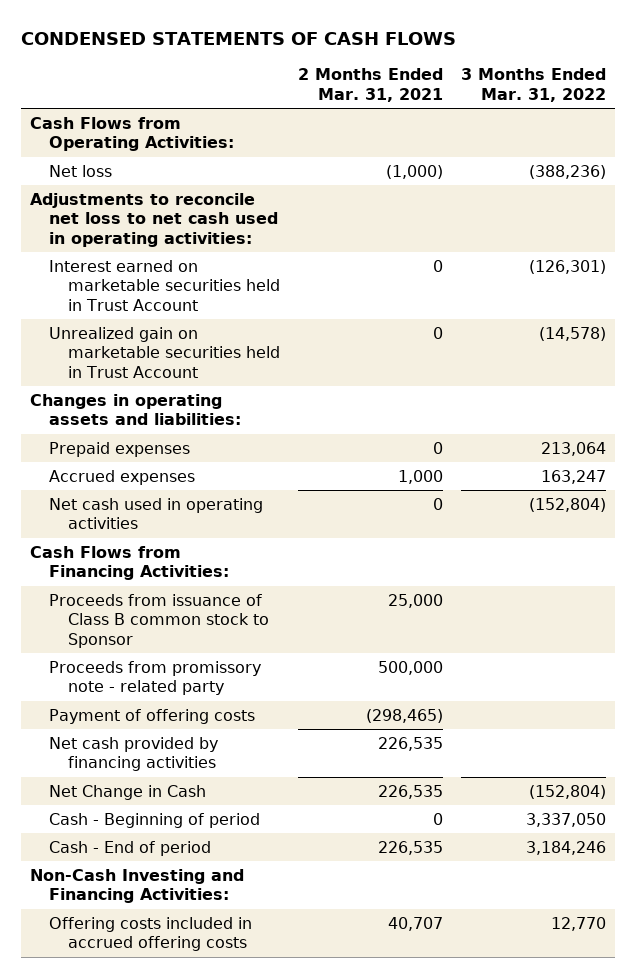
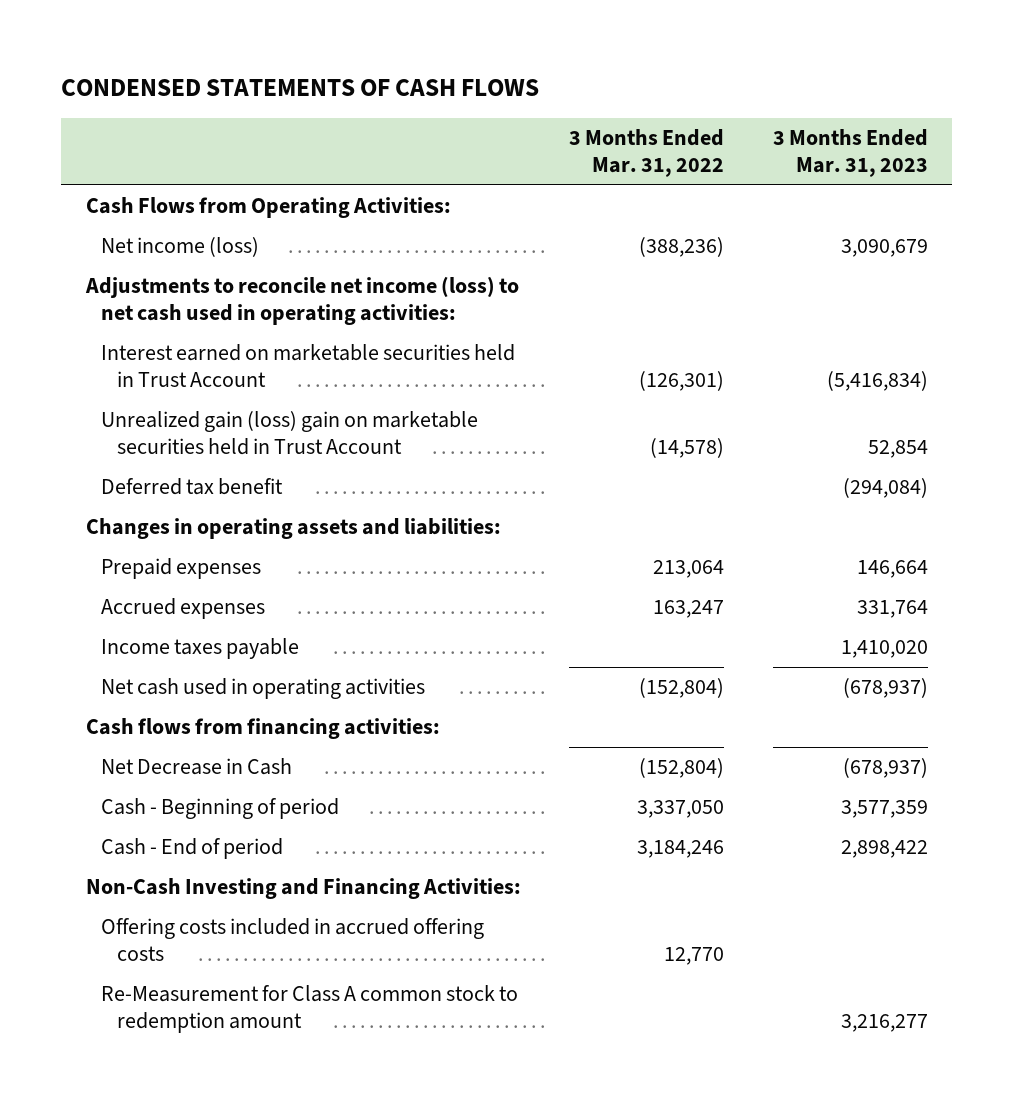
- | 2 Months Ended Mar. 31, 2021 | 3 Months Ended Mar. 31, 2022
+ | 3 Months Ended Mar. 31, 2022 | 3 Months Ended Mar. 31, 2023
- Net loss | (1,000) | (388,236)
- Adjustments to reconcile net loss to net cash used in operating activities:
+ Net income (loss) | (388,236) | 3,090,679
+ Adjustments to reconcile net income (loss) to net cash used in operating activities:
- Unrealized gain on marketable securities held in Trust Account | 0 | (14,578)
+ Unrealized gain (loss) gain on marketable securities held in Trust Account | (14,578) | 52,854
+ Deferred tax benefit | | (294,084)
+ Income taxes payable | | 1,410,020
- Cash Flows from Financing Activities:
- Proceeds from issuance of Class B common stock to Sponsor | 25,000 |
- Proceeds from promissory note - related party | 500,000 |
- Payment of offering costs | (298,465) |
- Net cash provided by financing activities | 226,535 |
- Net Change in Cash | 226,535 | (152,804)
+ Cash flows from financing activities:
+ Net Decrease in Cash | (152,804) | (678,937)
+ Re-Measurement for Class A common stock to redemption amount | | 3,216,277

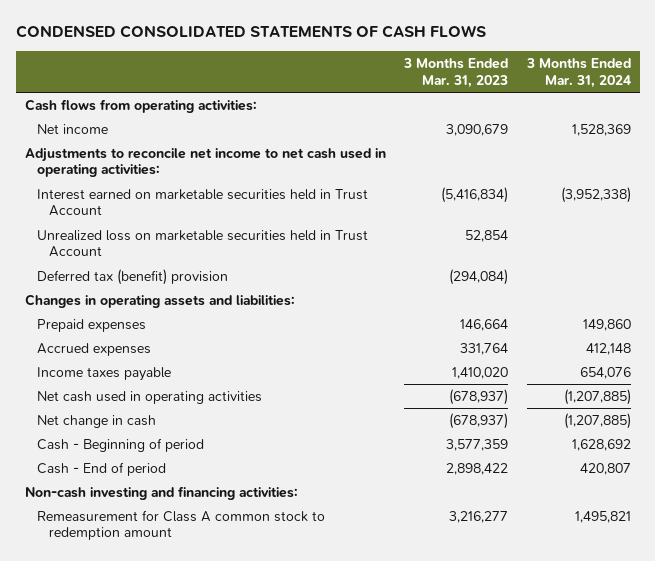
- CONDENSED STATEMENTS OF CASH FLOWS
+ CONDENSED CONSOLIDATED STATEMENTS OF CASH FLOWS
- | 3 Months Ended Mar. 31, 2022 | 3 Months Ended Mar. 31, 2023
+ | 3 Months Ended Mar. 31, 2023 | 3 Months Ended Mar. 31, 2024
- Cash Flows from Operating Activities:
- Net income (loss) | (388,236) | 3,090,679
- Adjustments to reconcile net income (loss) to net cash used in operating activities:
+ Cash flows from operating activities:
+ Net income | 3,090,679 | 1,528,369
+ Adjustments to reconcile net income to net cash used in operating activities:
- Unrealized gain (loss) gain on marketable securities held in Trust Account | (14,578) | 52,854
- Deferred tax benefit | | (294,084)
+ Unrealized loss on marketable securities held in Trust Account | 52,854 |
+ Deferred tax (benefit) provision | (294,084) |
- Cash flows from financing activities:
- Net Decrease in Cash | (152,804) | (678,937)
+ Net change in cash | (678,937) | (1,207,885)
- Non-Cash Investing and Financing Activities:
- Offering costs included in accrued offering costs | 12,770 |
- Re-Measurement for Class A common stock to redemption amount | | 3,216,277
+ Non-cash investing and financing activities:
+ Remeasurement for Class A common stock to redemption amount | 3,216,277 | 1,495,821

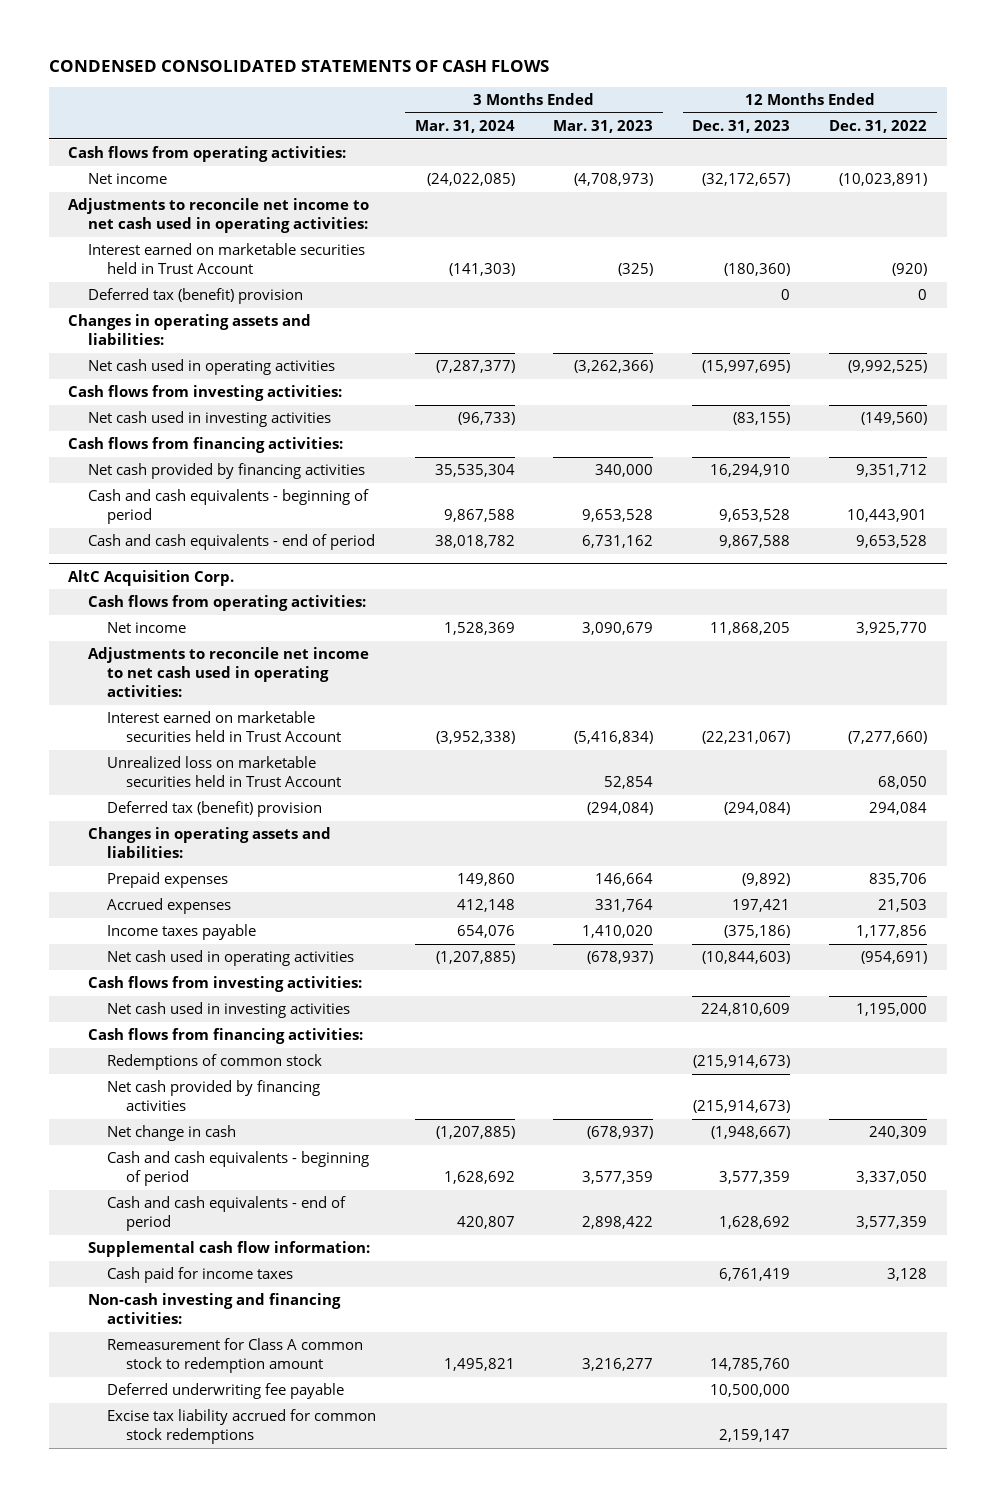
- | 3 Months Ended Mar. 31, 2023 | 3 Months Ended Mar. 31, 2024
+ | 3 Months Ended Mar. 31, 2024 | 3 Months Ended Mar. 31, 2023 | 12 Months Ended Dec. 31, 2023 | 12 Months Ended Dec. 31, 2022
+ Net income | (24,022,085) | (4,708,973) | (32,172,657) | (10,023,891)
+ Adjustments to reconcile net income to net cash used in operating activities:
+ Interest earned on marketable securities held in Trust Account | (141,303) | (325) | (180,360) | (920)
+ Deferred tax (benefit) provision | | | 0 | 0
+ Changes in operating assets and liabilities:
+ Net cash used in operating activities | (7,287,377) | (3,262,366) | (15,997,695) | (9,992,525)
+ Cash flows from investing activities:
+ Net cash used in investing activities | (96,733) | | (83,155) | (149,560)
+ Cash flows from financing activities:
+ Net cash provided by financing activities | 35,535,304 | 340,000 | 16,294,910 | 9,351,712
+ Cash and cash equivalents - beginning of period | 9,867,588 | 9,653,528 | 9,653,528 | 10,443,901
+ Cash and cash equivalents - end of period | 38,018,782 | 6,731,162 | 9,867,588 | 9,653,528
+ AltC Acquisition Corp.
+ Cash flows from operating activities:
+ Cash flows from investing activities:
+ Net cash used in investing activities | | | 224,810,609 | 1,195,000
+ Cash flows from financing activities:
+ Redemptions of common stock | | | (215,914,673) |
+ Net cash provided by financing activities | | | (215,914,673) |
- Cash - Beginning of period | 3,577,359 | 1,628,692
- Cash - End of period | 2,898,422 | 420,807
+ Cash and cash equivalents - beginning of period | 1,628,692 | 3,577,359 | 3,577,359 | 3,337,050
+ Cash and cash equivalents - end of period | 420,807 | 2,898,422 | 1,628,692 | 3,577,359
+ Supplemental cash flow information:
+ Cash paid for income taxes | | | 6,761,419 | 3,128
+ Deferred underwriting fee payable | | | 10,500,000 |
+ Excise tax liability accrued for common stock redemptions | | | 2,159,147 |

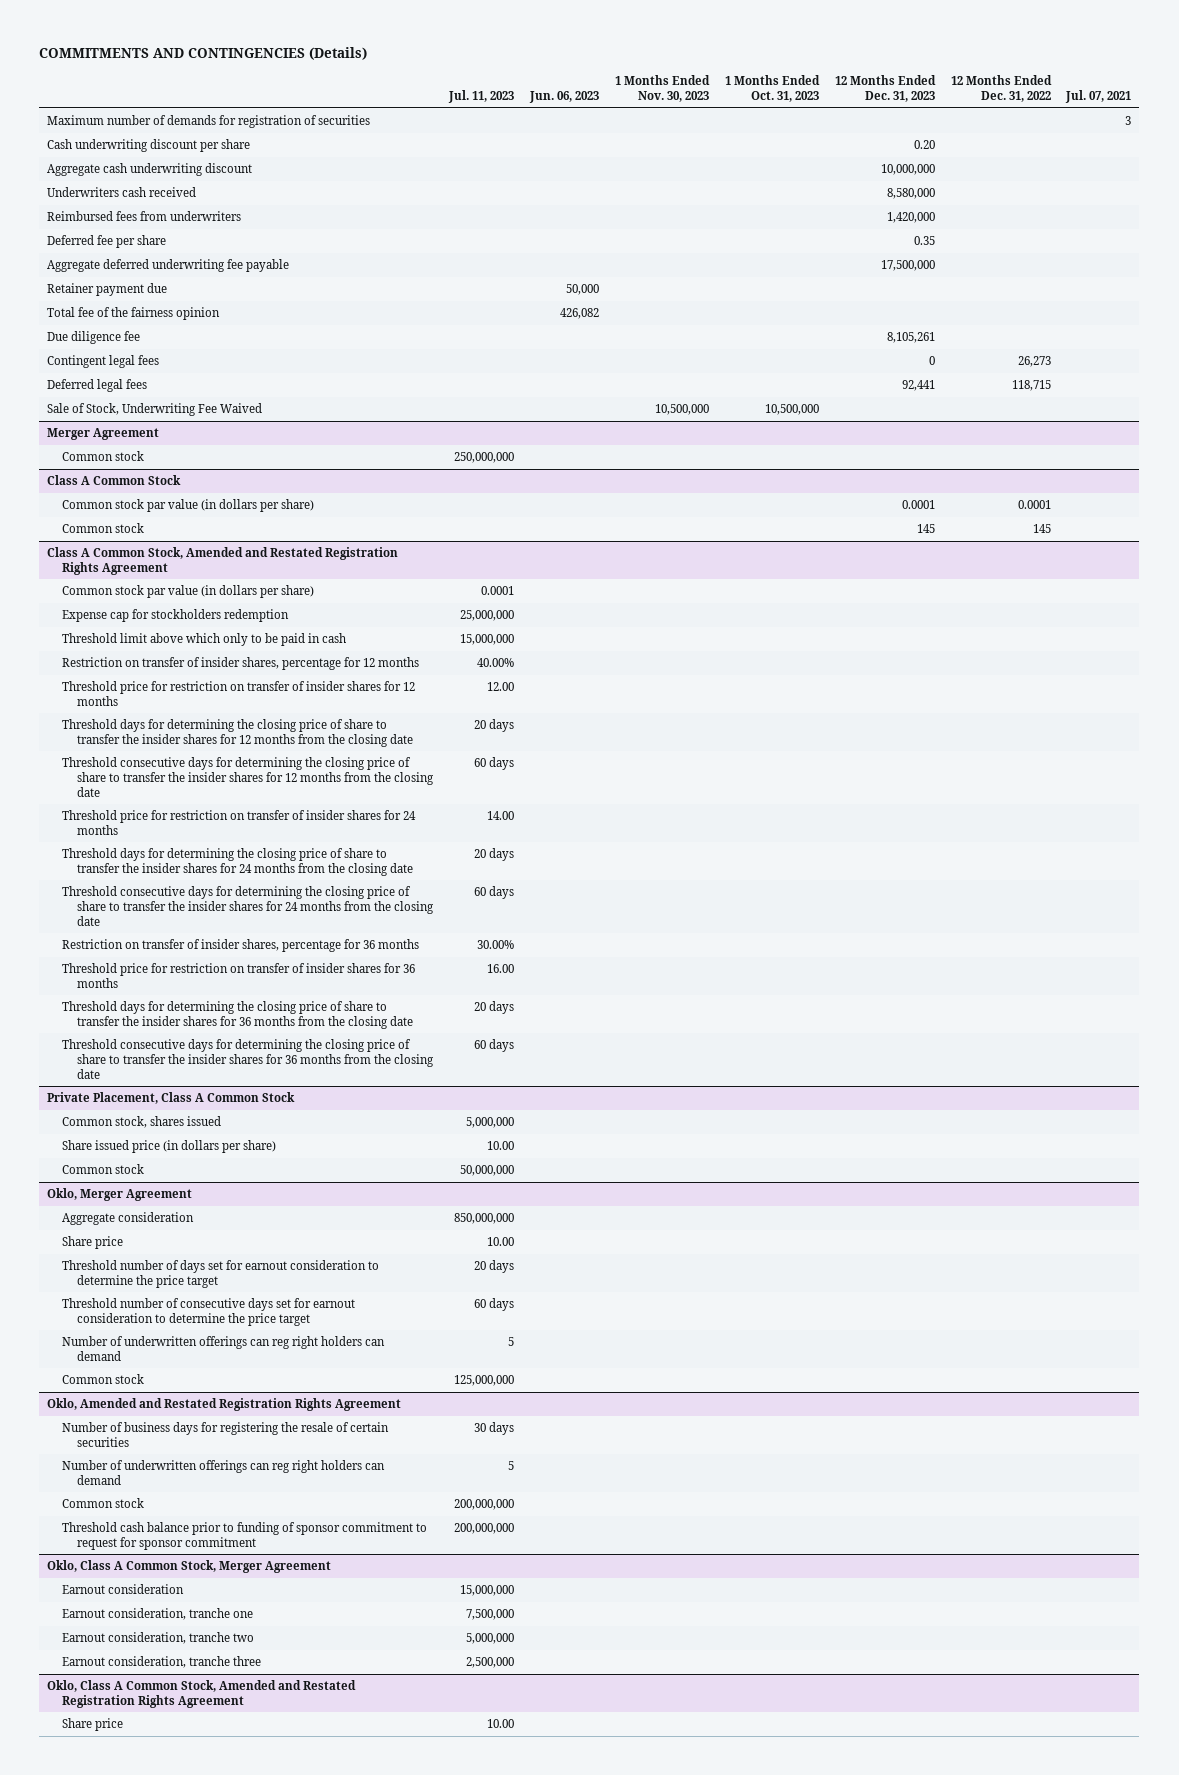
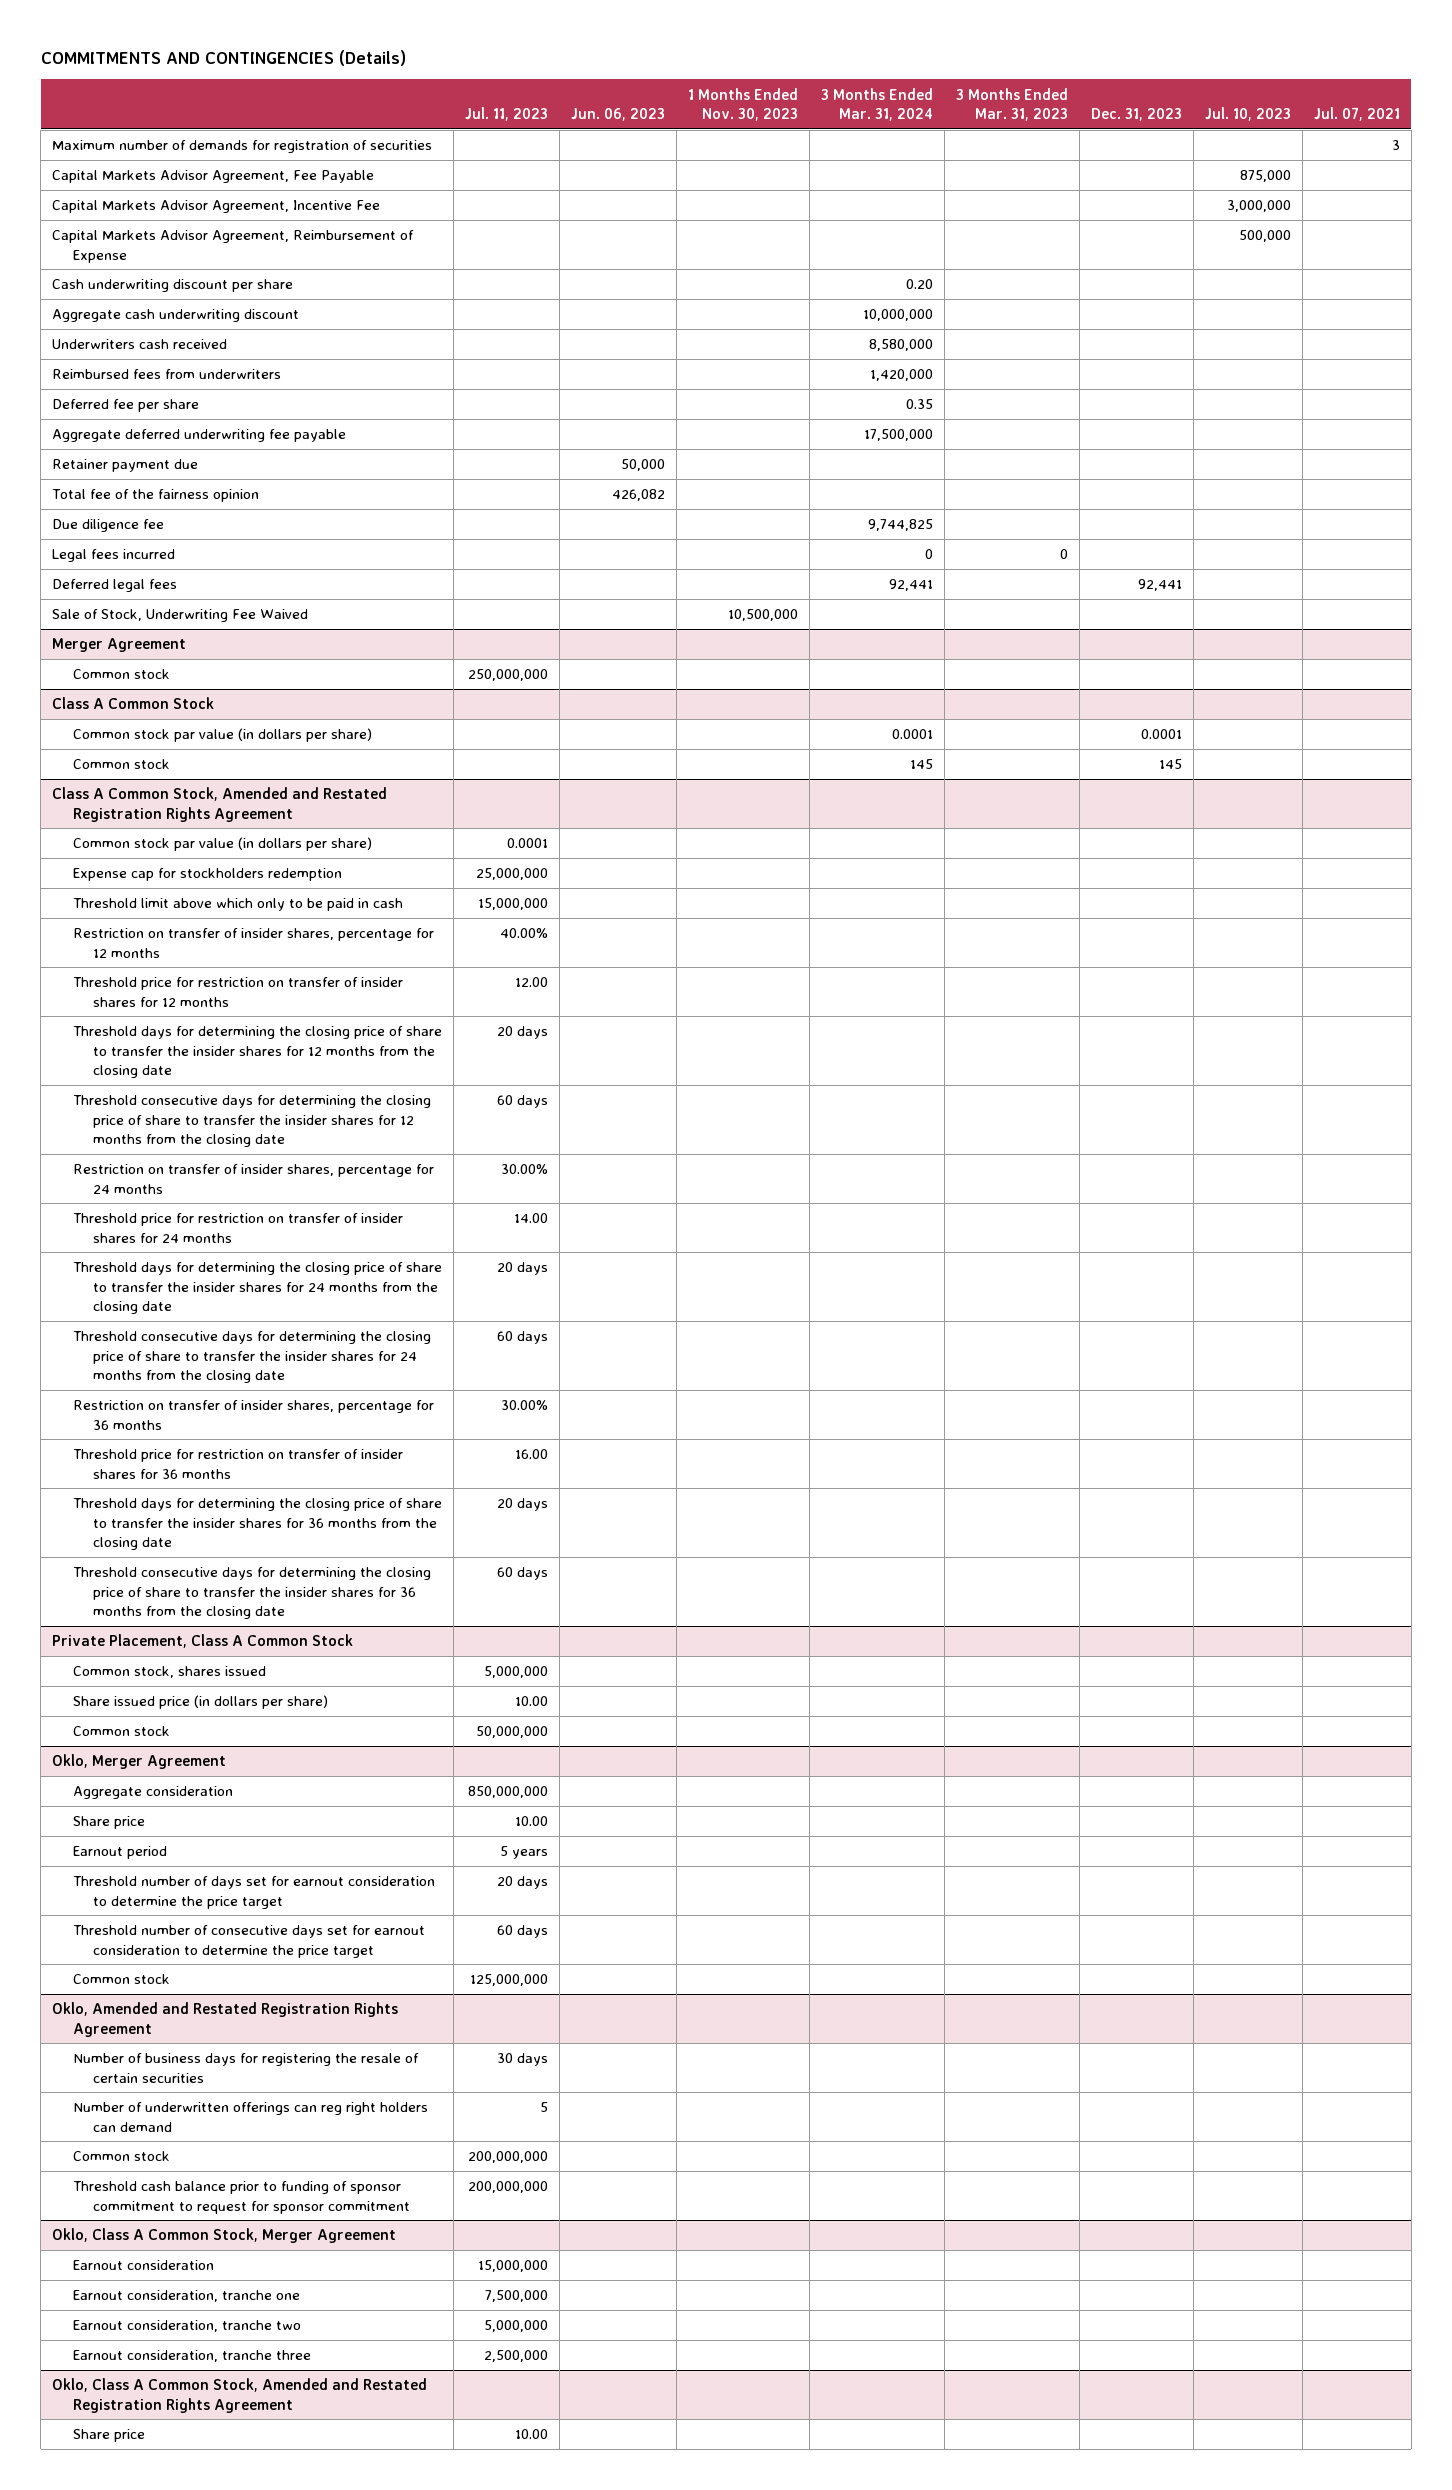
- | Jul. 11, 2023 | Jun. 06, 2023 | 1 Months Ended Nov. 30, 2023 | 1 Months Ended Oct. 31, 2023 | 12 Months Ended Dec. 31, 2023 | 12 Months Ended Dec. 31, 2022 | Jul. 07, 2021
+ | Jul. 11, 2023 | Jun. 06, 2023 | 1 Months Ended Nov. 30, 2023 | 3 Months Ended Mar. 31, 2024 | 3 Months Ended Mar. 31, 2023 | Dec. 31, 2023 | Jul. 10, 2023 | Jul. 07, 2021
+ Capital Markets Advisor Agreement, Fee Payable | | | | | | | 875,000 |
+ Capital Markets Advisor Agreement, Incentive Fee | | | | | | | 3,000,000 |
+ Capital Markets Advisor Agreement, Reimbursement of Expense | | | | | | | 500,000 |
- Contingent legal fees | | | | | 0 | 26,273 |
+ Legal fees incurred | | | | 0 | 0 | | |
@ Class A Common Stock, Amended and Restated Registration Rights Agreement
+ Restriction on transfer of insider shares, percentage for 24 months | 30.00% | | | | | | |
@ Oklo, Merger Agreement
+ Earnout period | 5 years | | | | | | |
- Number of underwritten offerings can reg right holders can demand | 5 | | | | | |

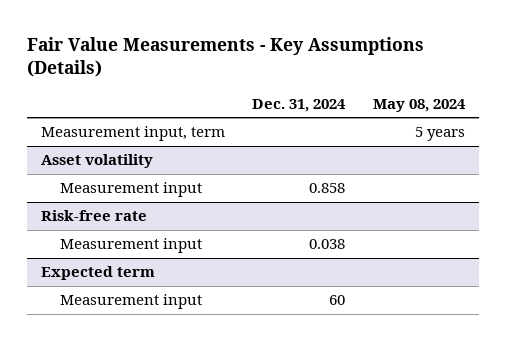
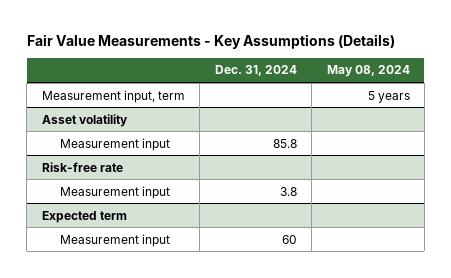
@ Asset volatility
- Measurement input | 0.858 |
+ Measurement input | 85.8 |
@ Risk-free rate
- Measurement input | 0.038 |
+ Measurement input | 3.8 |

